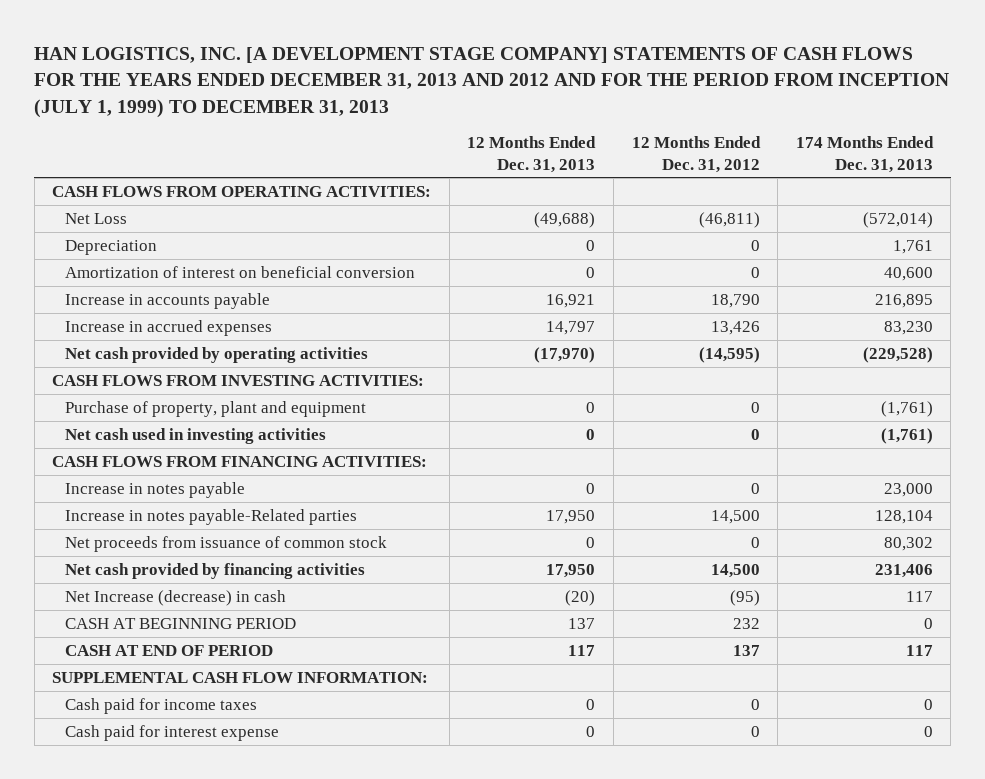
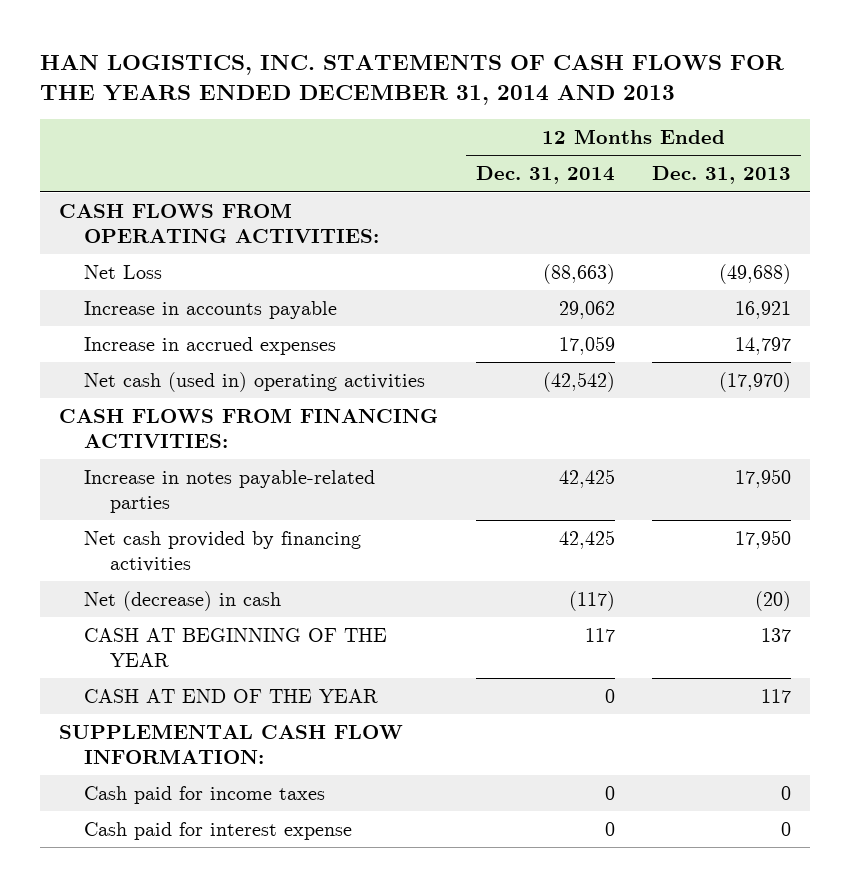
- HAN LOGISTICS, INC. [A DEVELOPMENT STAGE COMPANY] STATEMENTS OF CASH FLOWS FOR THE YEARS ENDED DECEMBER 31, 2013 AND 2012 AND FOR THE PERIOD FROM INCEPTION (JULY 1, 1999) TO DECEMBER 31, 2013
+ HAN LOGISTICS, INC. STATEMENTS OF CASH FLOWS FOR THE YEARS ENDED DECEMBER 31, 2014 AND 2013
- | 12 Months Ended Dec. 31, 2013 | 12 Months Ended Dec. 31, 2012 | 174 Months Ended Dec. 31, 2013
+ | 12 Months Ended Dec. 31, 2014 | 12 Months Ended Dec. 31, 2013
- Depreciation | 0 | 0 | 1,761
- Amortization of interest on beneficial conversion | 0 | 0 | 40,600
- Net cash provided by operating activities | (17,970) | (14,595) | (229,528)
- CASH FLOWS FROM INVESTING ACTIVITIES:
- Purchase of property, plant and equipment | 0 | 0 | (1,761)
- Net cash used in investing activities | 0 | 0 | (1,761)
+ Net cash (used in) operating activities | (42,542) | (17,970)
- Increase in notes payable | 0 | 0 | 23,000
- Increase in notes payable-Related parties | 17,950 | 14,500 | 128,104
- Net proceeds from issuance of common stock | 0 | 0 | 80,302
+ Increase in notes payable-related parties | 42,425 | 17,950
- Net Increase (decrease) in cash | (20) | (95) | 117
- CASH AT BEGINNING PERIOD | 137 | 232 | 0
- CASH AT END OF PERIOD | 117 | 137 | 117
+ Net (decrease) in cash | (117) | (20)
+ CASH AT BEGINNING OF THE YEAR | 117 | 137
+ CASH AT END OF THE YEAR | 0 | 117

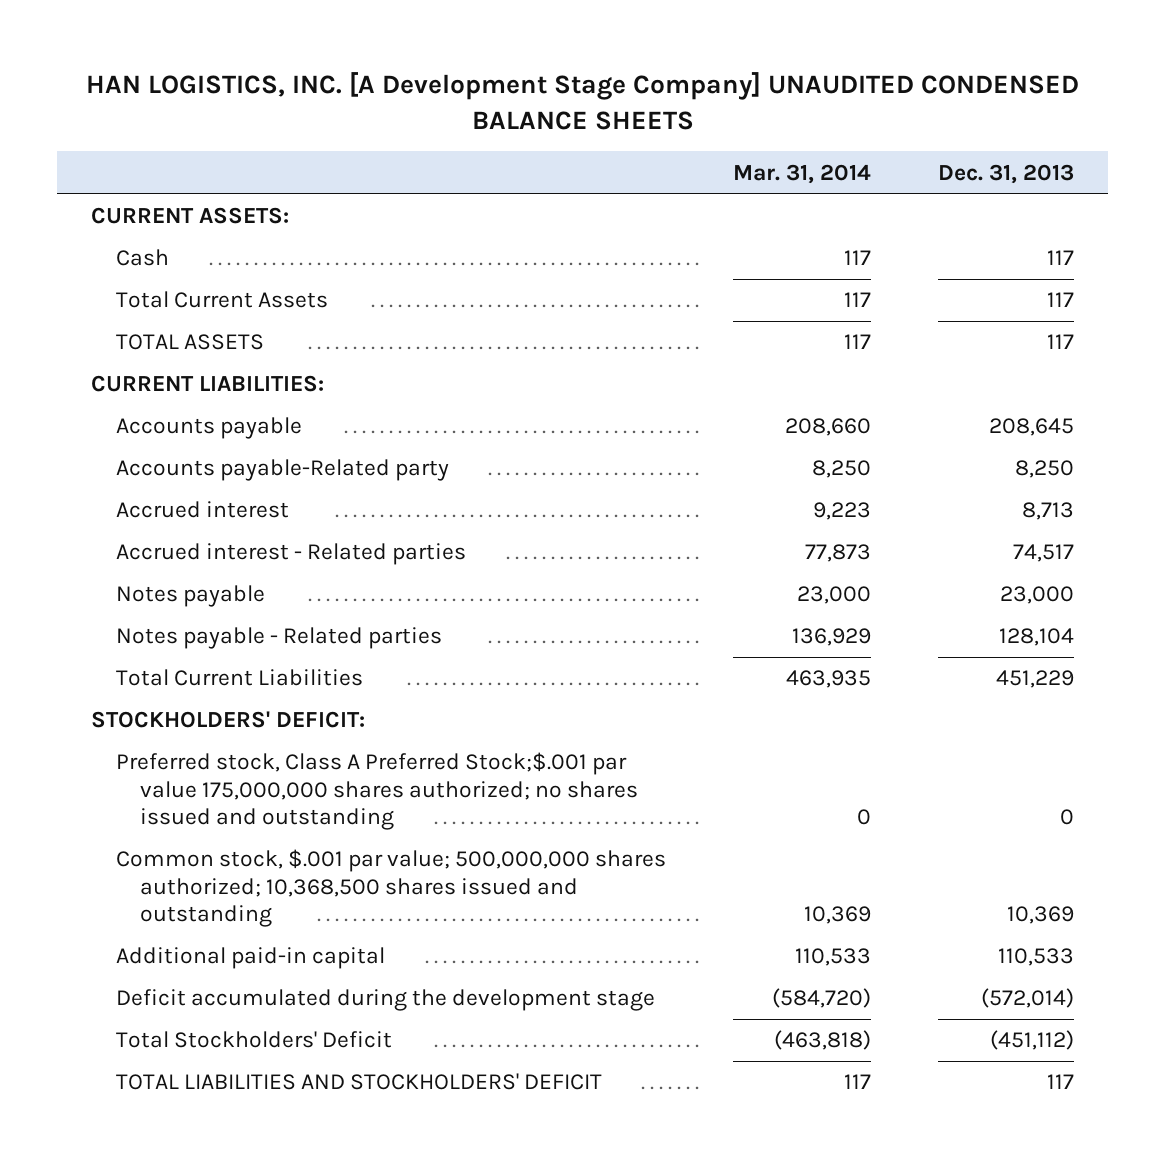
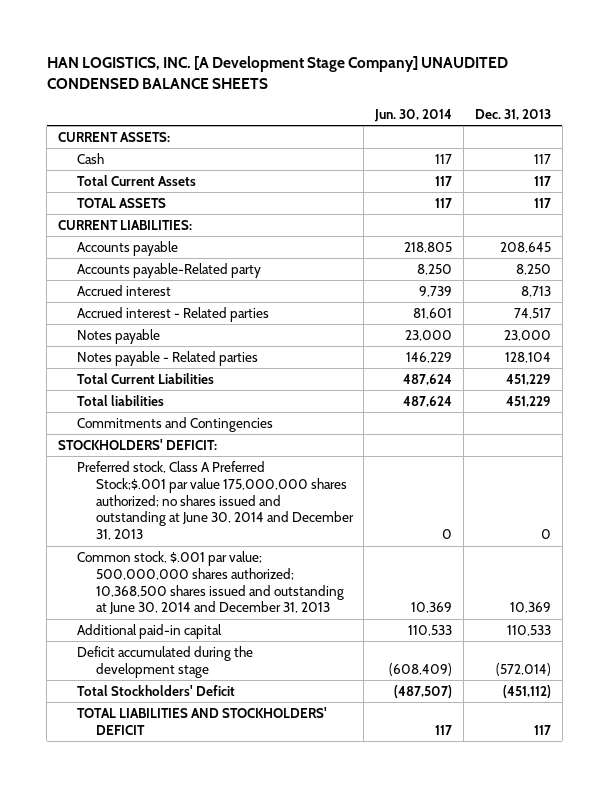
- | Mar. 31, 2014 | Dec. 31, 2013
+ | Jun. 30, 2014 | Dec. 31, 2013
+ Total liabilities | 487,624 | 451,229
+ Commitments and Contingencies
- Preferred stock, Class A Preferred Stock;$.001 par value 175,000,000 shares authorized; no shares issued and outstanding | 0 | 0
- Common stock, $.001 par value; 500,000,000 shares authorized; 10,368,500 shares issued and outstanding | 10,369 | 10,369
+ Preferred stock, Class A Preferred Stock;$.001 par value 175,000,000 shares authorized; no shares issued and outstanding at June 30, 2014 and December 31, 2013 | 0 | 0
+ Common stock, $.001 par value; 500,000,000 shares authorized; 10,368,500 shares issued and outstanding at June 30, 2014 and December 31, 2013 | 10,369 | 10,369

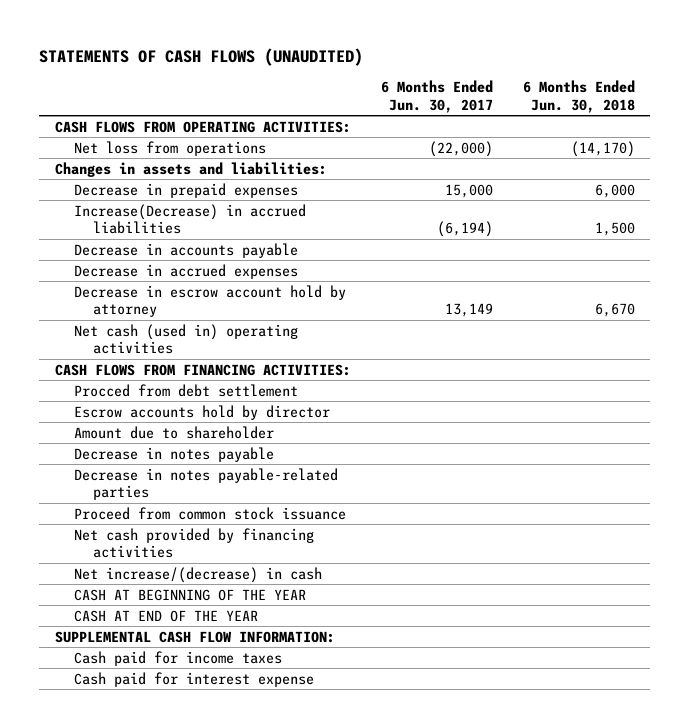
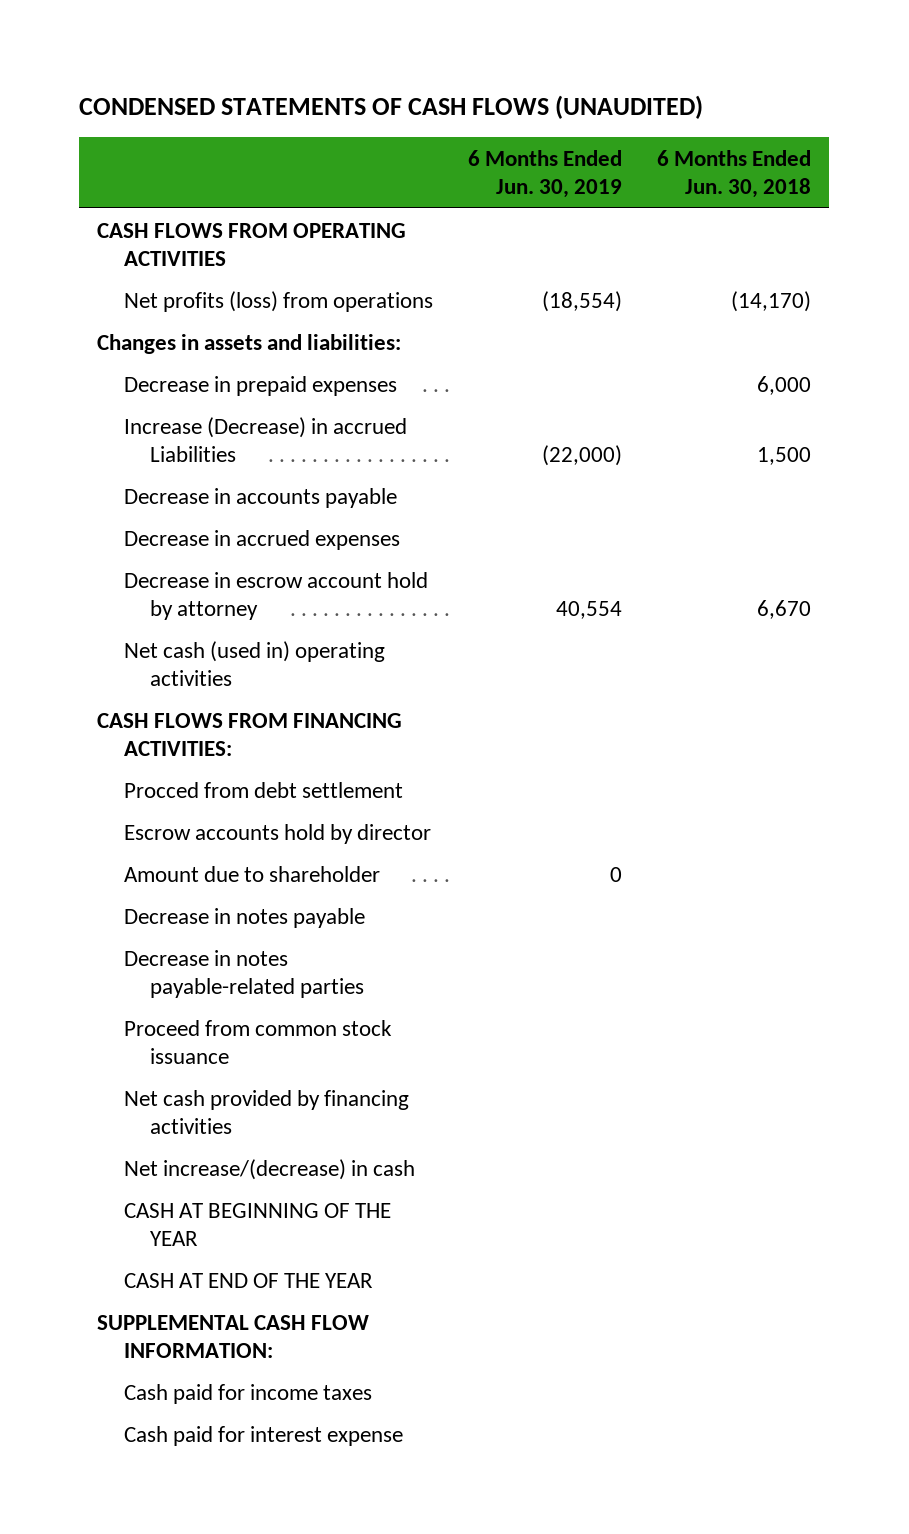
- STATEMENTS OF CASH FLOWS (UNAUDITED)
+ CONDENSED STATEMENTS OF CASH FLOWS (UNAUDITED)
- | 6 Months Ended Jun. 30, 2017 | 6 Months Ended Jun. 30, 2018
+ | 6 Months Ended Jun. 30, 2019 | 6 Months Ended Jun. 30, 2018
- CASH FLOWS FROM OPERATING ACTIVITIES:
- Net loss from operations | (22,000) | (14,170)
+ CASH FLOWS FROM OPERATING ACTIVITIES
+ Net profits (loss) from operations | (18,554) | (14,170)
- Increase(Decrease) in accrued liabilities | (6,194) | 1,500
+ Increase (Decrease) in accrued Liabilities | (22,000) | 1,500

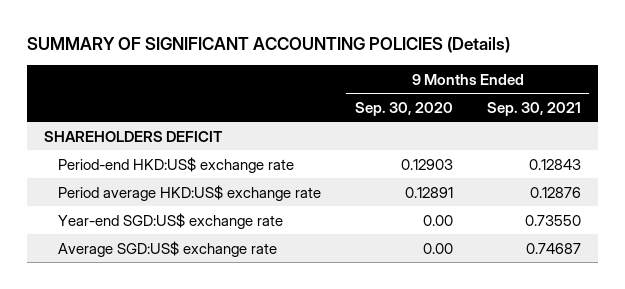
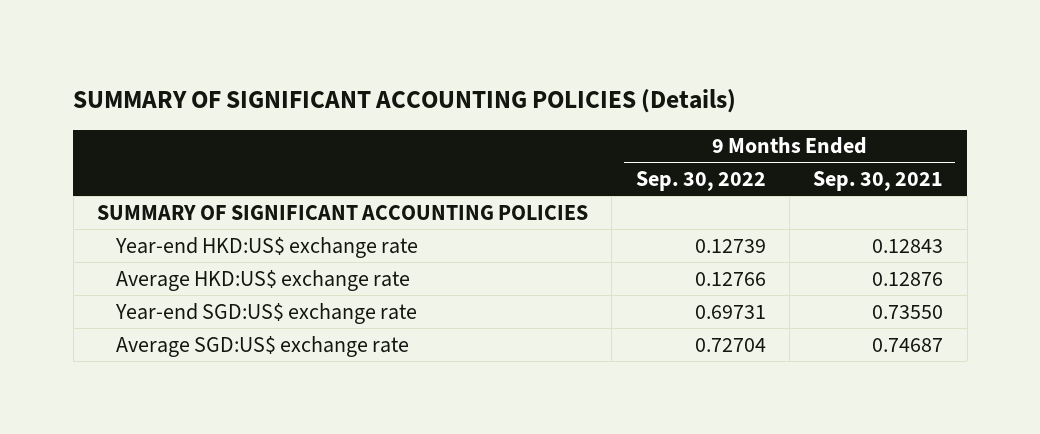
- | 9 Months Ended Sep. 30, 2020 | 9 Months Ended Sep. 30, 2021
+ | 9 Months Ended Sep. 30, 2022 | 9 Months Ended Sep. 30, 2021
- SHAREHOLDERS DEFICIT
- Period-end HKD:US$ exchange rate | 0.12903 | 0.12843
- Period average HKD:US$ exchange rate | 0.12891 | 0.12876
+ SUMMARY OF SIGNIFICANT ACCOUNTING POLICIES
+ Year-end HKD:US$ exchange rate | 0.12739 | 0.12843
+ Average HKD:US$ exchange rate | 0.12766 | 0.12876

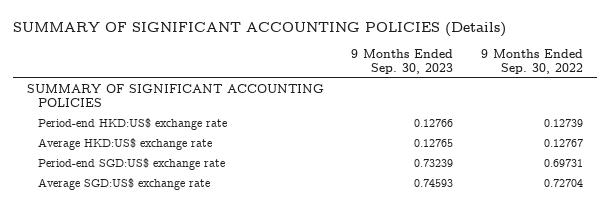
- | 9 Months Ended Sep. 30, 2022 | 9 Months Ended Sep. 30, 2021
+ | 9 Months Ended Sep. 30, 2023 | 9 Months Ended Sep. 30, 2022
- Year-end HKD:US$ exchange rate | 0.12739 | 0.12843
- Average HKD:US$ exchange rate | 0.12766 | 0.12876
- Year-end SGD:US$ exchange rate | 0.69731 | 0.73550
+ Period-end HKD:US$ exchange rate | 0.12766 | 0.12739
+ Average HKD:US$ exchange rate | 0.12765 | 0.12767
+ Period-end SGD:US$ exchange rate | 0.73239 | 0.69731

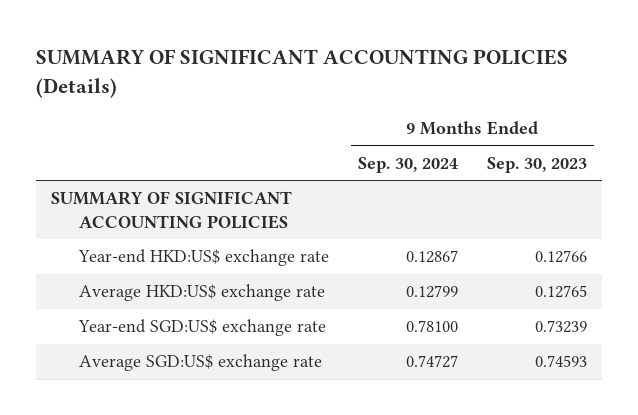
- | 9 Months Ended Sep. 30, 2023 | 9 Months Ended Sep. 30, 2022
+ | 9 Months Ended Sep. 30, 2024 | 9 Months Ended Sep. 30, 2023
- Period-end HKD:US$ exchange rate | 0.12766 | 0.12739
+ Year-end HKD:US$ exchange rate | 0.12867 | 0.12766
- Period-end SGD:US$ exchange rate | 0.73239 | 0.69731
+ Year-end SGD:US$ exchange rate | 0.78100 | 0.73239

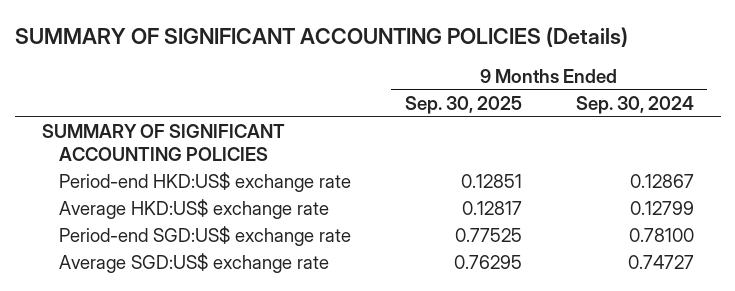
- | 9 Months Ended Sep. 30, 2024 | 9 Months Ended Sep. 30, 2023
+ | 9 Months Ended Sep. 30, 2025 | 9 Months Ended Sep. 30, 2024
- Year-end HKD:US$ exchange rate | 0.12867 | 0.12766
+ Period-end HKD:US$ exchange rate | 0.12851 | 0.12867
- Year-end SGD:US$ exchange rate | 0.78100 | 0.73239
+ Period-end SGD:US$ exchange rate | 0.77525 | 0.78100

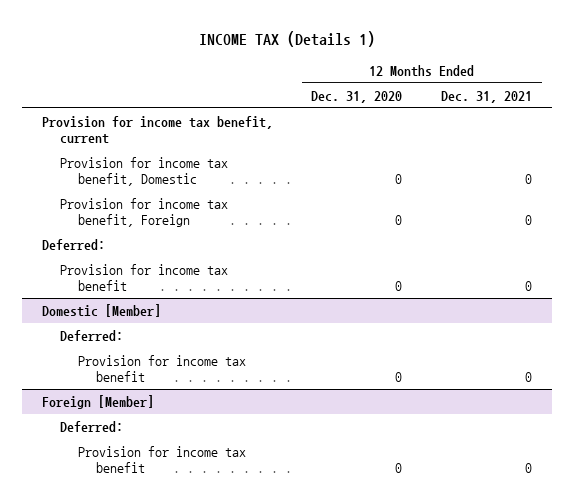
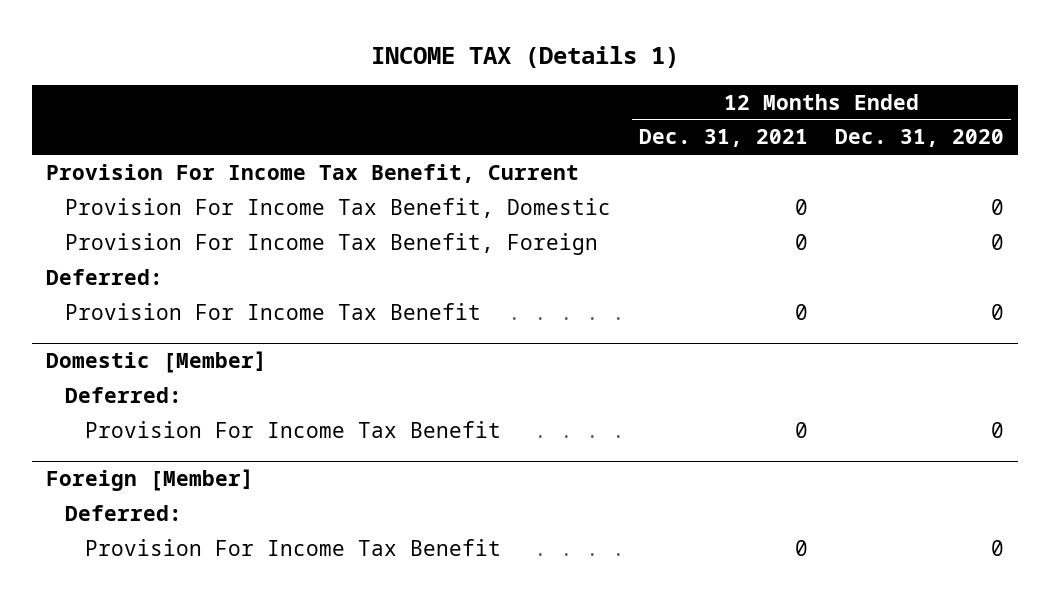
- | 12 Months Ended Dec. 31, 2020 | 12 Months Ended Dec. 31, 2021
+ | 12 Months Ended Dec. 31, 2021 | 12 Months Ended Dec. 31, 2020
- Provision for income tax benefit, current
- Provision for income tax benefit, Domestic | 0 | 0
- Provision for income tax benefit, Foreign | 0 | 0
+ Provision For Income Tax Benefit, Current
+ Provision For Income Tax Benefit, Domestic | 0 | 0
+ Provision For Income Tax Benefit, Foreign | 0 | 0
- Provision for income tax benefit | 0 | 0
+ Provision For Income Tax Benefit | 0 | 0
@ Domestic [Member]
- Provision for income tax benefit | 0 | 0
+ Provision For Income Tax Benefit | 0 | 0
@ Foreign [Member]
- Provision for income tax benefit | 0 | 0
+ Provision For Income Tax Benefit | 0 | 0

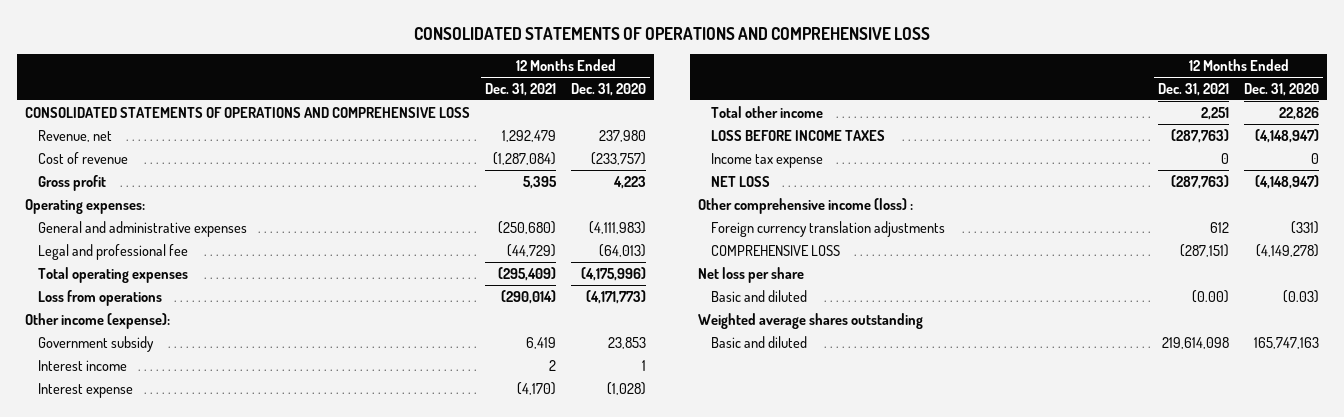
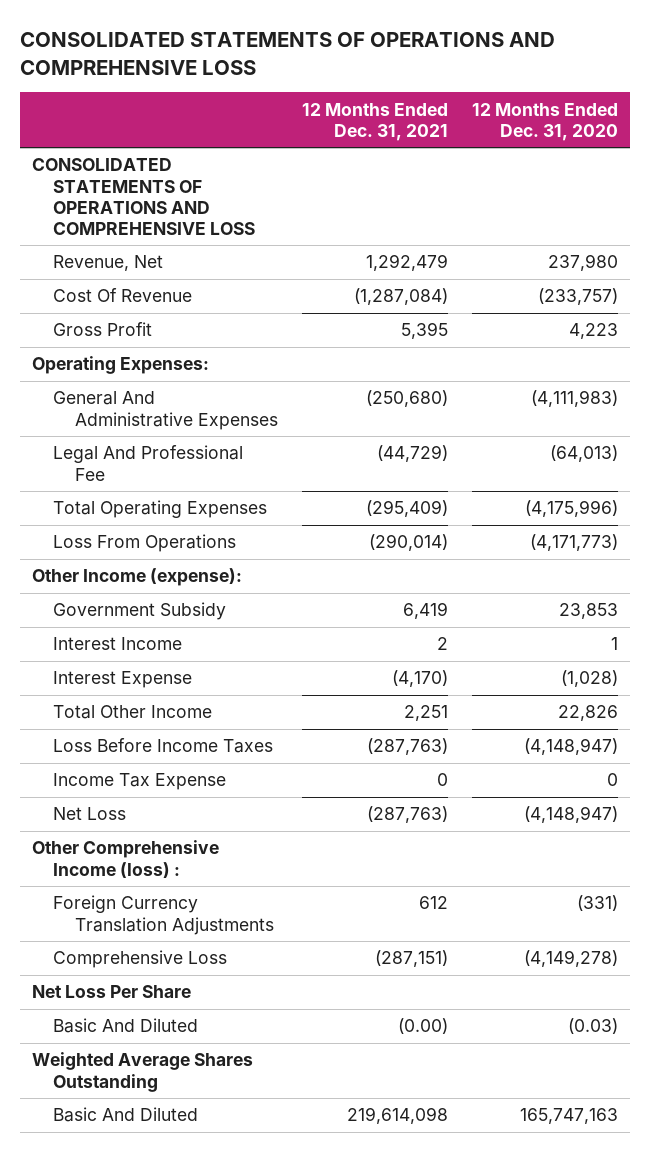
- Revenue, net | 1,292,479 | 237,980
- Cost of revenue | (1,287,084) | (233,757)
- Gross profit | 5,395 | 4,223
- Operating expenses:
- General and administrative expenses | (250,680) | (4,111,983)
- Legal and professional fee | (44,729) | (64,013)
- Total operating expenses | (295,409) | (4,175,996)
- Loss from operations | (290,014) | (4,171,773)
- Other income (expense):
- Government subsidy | 6,419 | 23,853
- Interest income | 2 | 1
- Interest expense | (4,170) | (1,028)
- Total other income | 2,251 | 22,826
- LOSS BEFORE INCOME TAXES | (287,763) | (4,148,947)
- Income tax expense | 0 | 0
- NET LOSS | (287,763) | (4,148,947)
- Other comprehensive income (loss) :
- Foreign currency translation adjustments | 612 | (331)
- COMPREHENSIVE LOSS | (287,151) | (4,149,278)
- Net loss per share
- Basic and diluted | (0.00) | (0.03)
- Weighted average shares outstanding
- Basic and diluted | 219,614,098 | 165,747,163
+ Revenue, Net | 1,292,479 | 237,980
+ Cost Of Revenue | (1,287,084) | (233,757)
+ Gross Profit | 5,395 | 4,223
+ Operating Expenses:
+ General And Administrative Expenses | (250,680) | (4,111,983)
+ Legal And Professional Fee | (44,729) | (64,013)
+ Total Operating Expenses | (295,409) | (4,175,996)
+ Loss From Operations | (290,014) | (4,171,773)
+ Other Income (expense):
+ Government Subsidy | 6,419 | 23,853
+ Interest Income | 2 | 1
+ Interest Expense | (4,170) | (1,028)
+ Total Other Income | 2,251 | 22,826
+ Loss Before Income Taxes | (287,763) | (4,148,947)
+ Income Tax Expense | 0 | 0
+ Net Loss | (287,763) | (4,148,947)
+ Other Comprehensive Income (loss) :
+ Foreign Currency Translation Adjustments | 612 | (331)
+ Comprehensive Loss | (287,151) | (4,149,278)
+ Net Loss Per Share
+ Basic And Diluted | (0.00) | (0.03)
+ Weighted Average Shares Outstanding
+ Basic And Diluted | 219,614,098 | 165,747,163

